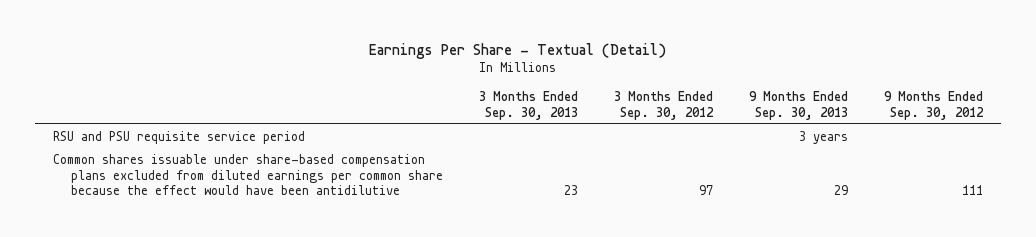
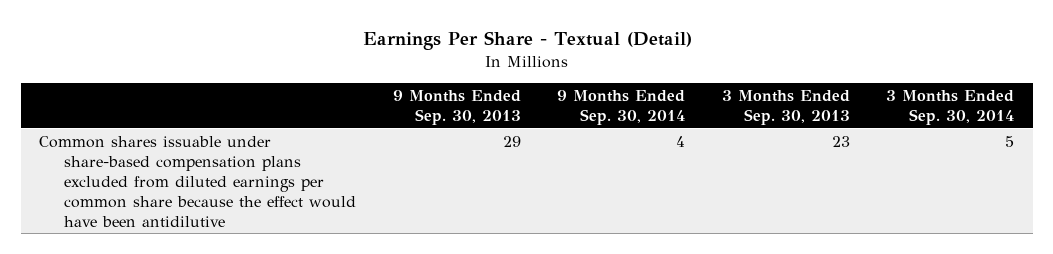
- | 3 Months Ended Sep. 30, 2013 | 3 Months Ended Sep. 30, 2012 | 9 Months Ended Sep. 30, 2013 | 9 Months Ended Sep. 30, 2012
+ | 9 Months Ended Sep. 30, 2013 | 9 Months Ended Sep. 30, 2014 | 3 Months Ended Sep. 30, 2013 | 3 Months Ended Sep. 30, 2014
- RSU and PSU requisite service period | | | 3 years |

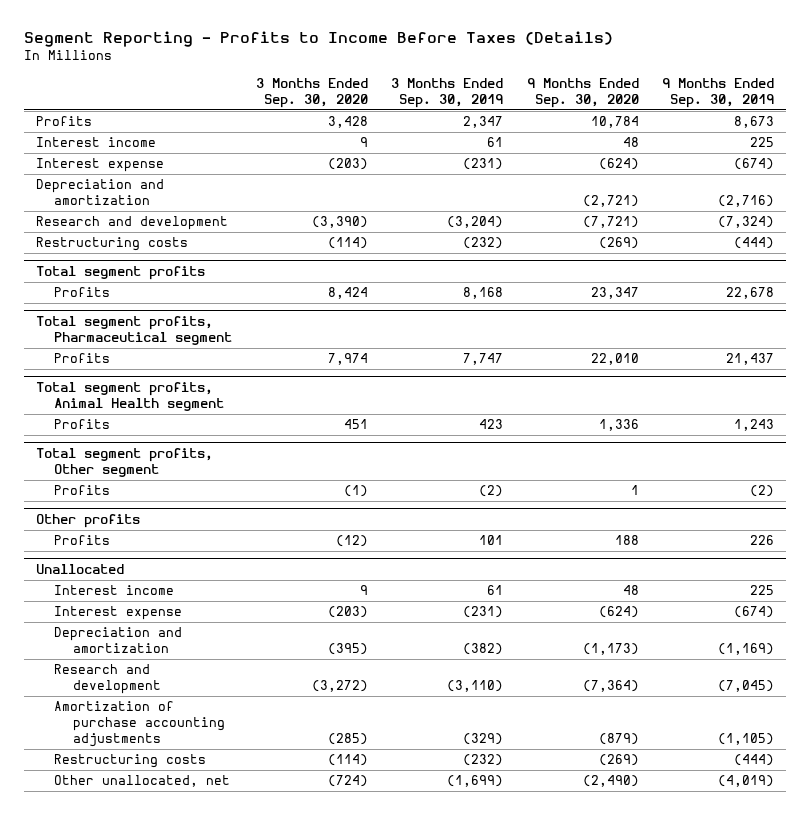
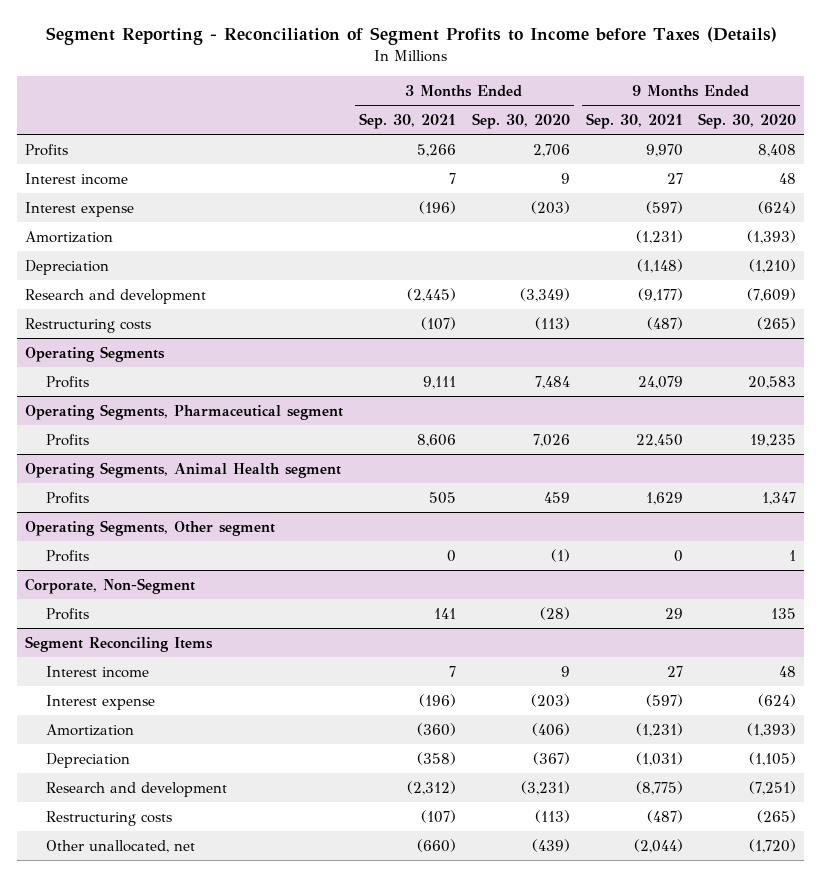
- Segment Reporting - Profits to Income Before Taxes (Details)
+ Segment Reporting - Reconciliation of Segment Profits to Income before Taxes (Details)
- | 3 Months Ended Sep. 30, 2020 | 3 Months Ended Sep. 30, 2019 | 9 Months Ended Sep. 30, 2020 | 9 Months Ended Sep. 30, 2019
+ | 3 Months Ended Sep. 30, 2021 | 3 Months Ended Sep. 30, 2020 | 9 Months Ended Sep. 30, 2021 | 9 Months Ended Sep. 30, 2020
- Profits | 3,428 | 2,347 | 10,784 | 8,673
+ Profits | 5,266 | 2,706 | 9,970 | 8,408
- Depreciation and amortization | | | (2,721) | (2,716)
- Research and development | (3,390) | (3,204) | (7,721) | (7,324)
- Restructuring costs | (114) | (232) | (269) | (444)
- Total segment profits
- Profits | 8,424 | 8,168 | 23,347 | 22,678
- Total segment profits, Pharmaceutical segment
- Profits | 7,974 | 7,747 | 22,010 | 21,437
- Total segment profits, Animal Health segment
- Profits | 451 | 423 | 1,336 | 1,243
- Total segment profits, Other segment
+ Amortization | | | (1,231) | (1,393)
+ Depreciation | | | (1,148) | (1,210)
+ Research and development | (2,445) | (3,349) | (9,177) | (7,609)
+ Restructuring costs | (107) | (113) | (487) | (265)
+ Operating Segments
+ Profits | 9,111 | 7,484 | 24,079 | 20,583
+ Operating Segments, Pharmaceutical segment
+ Profits | 8,606 | 7,026 | 22,450 | 19,235
+ Operating Segments, Animal Health segment
+ Profits | 505 | 459 | 1,629 | 1,347
+ Operating Segments, Other segment
- Other profits
- Profits | (12) | 101 | 188 | 226
- Unallocated
+ Corporate, Non-Segment
+ Profits | 141 | (28) | 29 | 135
+ Segment Reconciling Items
- Depreciation and amortization | (395) | (382) | (1,173) | (1,169)
- Research and development | (3,272) | (3,110) | (7,364) | (7,045)
- Amortization of purchase accounting adjustments | (285) | (329) | (879) | (1,105)
- Restructuring costs | (114) | (232) | (269) | (444)
- Other unallocated, net | (724) | (1,699) | (2,490) | (4,019)
+ Amortization | (360) | (406) | (1,231) | (1,393)
+ Depreciation | (358) | (367) | (1,031) | (1,105)
+ Research and development | (2,312) | (3,231) | (8,775) | (7,251)
+ Restructuring costs | (107) | (113) | (487) | (265)
+ Other unallocated, net | (660) | (439) | (2,044) | (1,720)

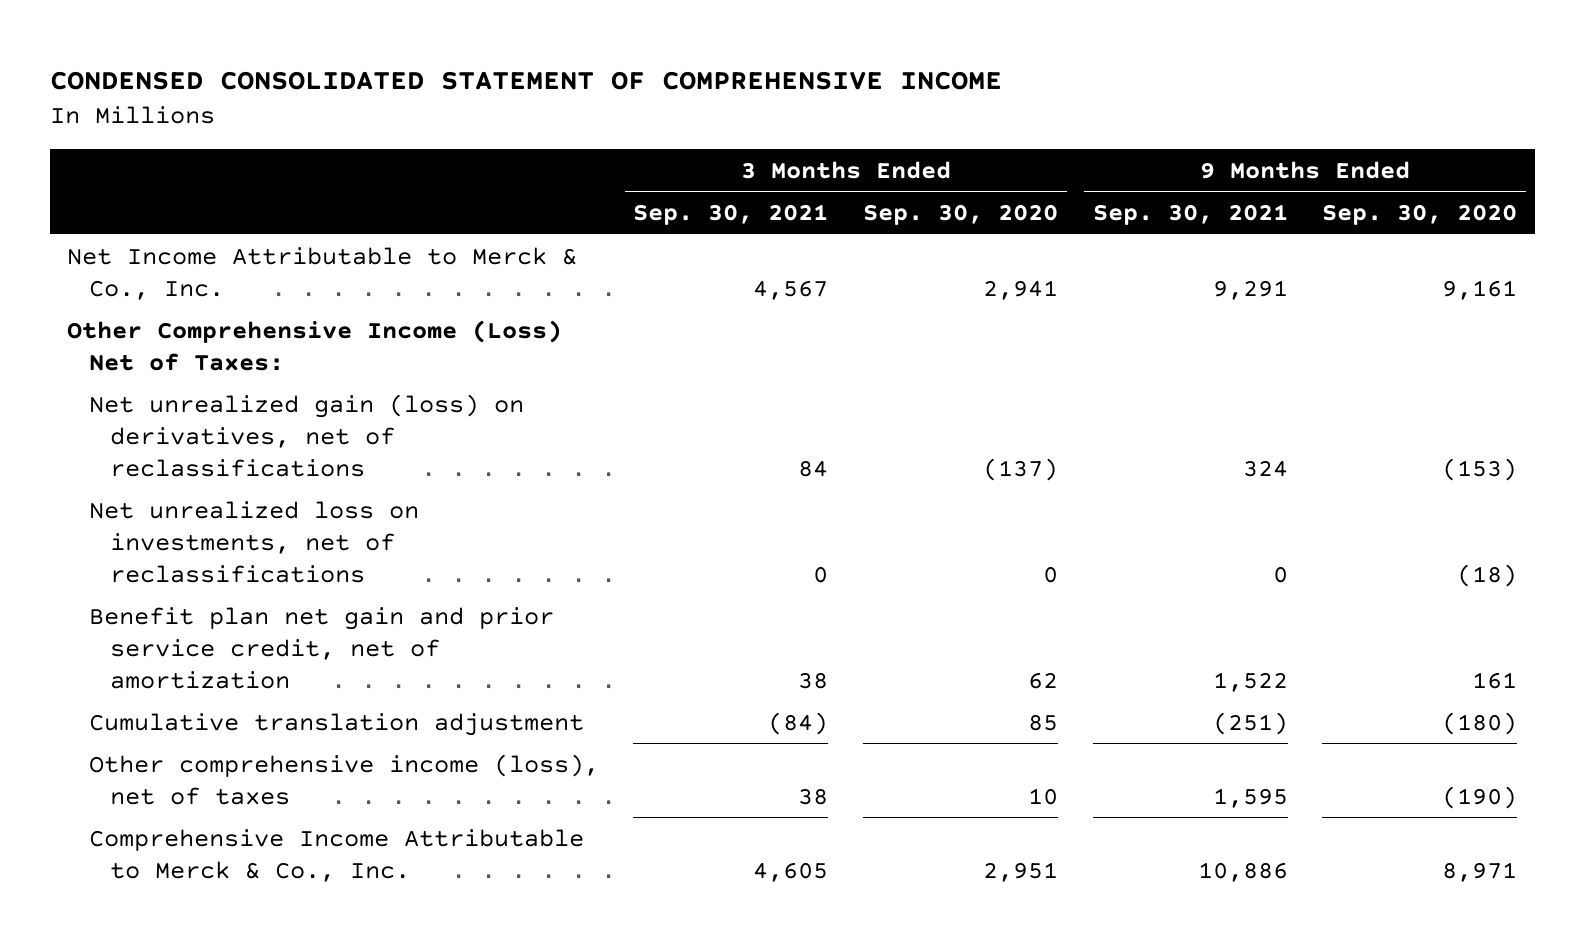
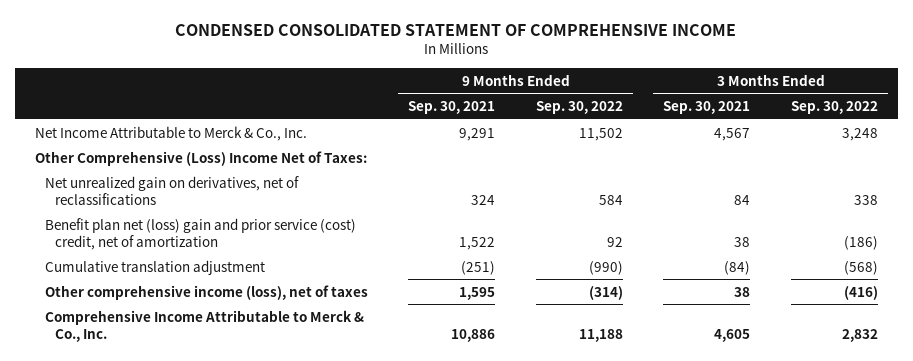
- | 3 Months Ended Sep. 30, 2021 | 3 Months Ended Sep. 30, 2020 | 9 Months Ended Sep. 30, 2021 | 9 Months Ended Sep. 30, 2020
+ | 9 Months Ended Sep. 30, 2021 | 9 Months Ended Sep. 30, 2022 | 3 Months Ended Sep. 30, 2021 | 3 Months Ended Sep. 30, 2022
- Other Comprehensive Income (Loss) Net of Taxes:
- Net unrealized gain (loss) on derivatives, net of reclassifications | 84 | (137) | 324 | (153)
- Net unrealized loss on investments, net of reclassifications | 0 | 0 | 0 | (18)
- Benefit plan net gain and prior service credit, net of amortization | 38 | 62 | 1,522 | 161
+ Other Comprehensive (Loss) Income Net of Taxes:
+ Net unrealized gain on derivatives, net of reclassifications | 324 | 584 | 84 | 338
+ Benefit plan net (loss) gain and prior service (cost) credit, net of amortization | 1,522 | 92 | 38 | (186)

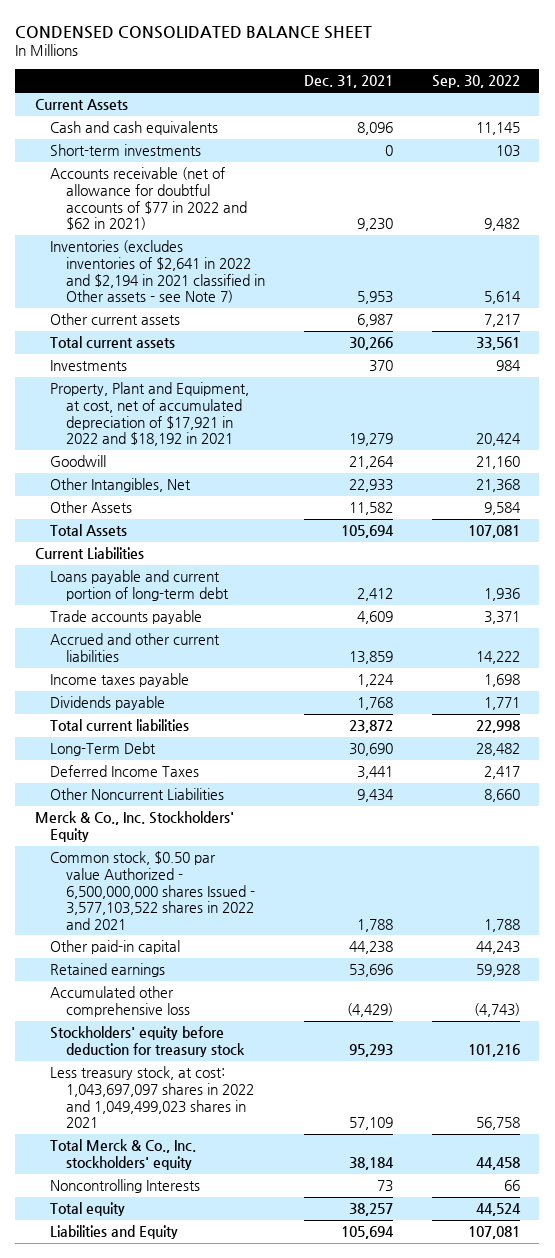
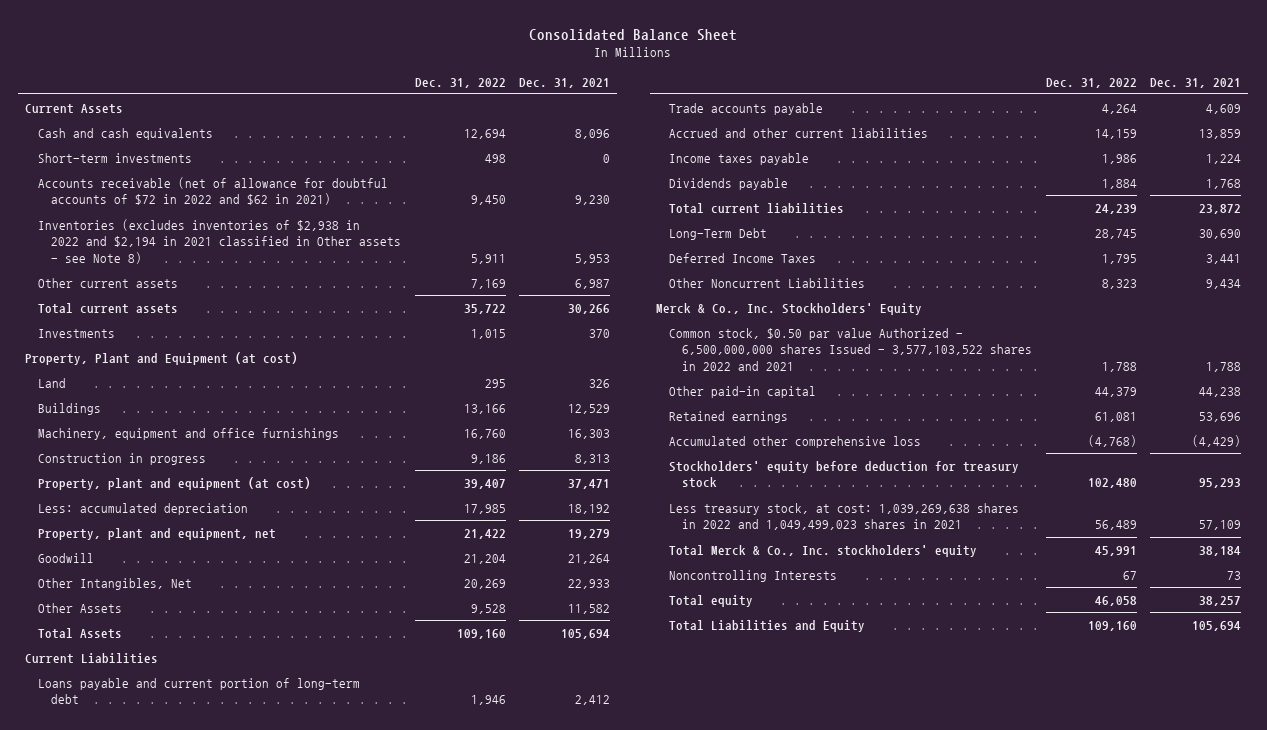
- CONDENSED CONSOLIDATED BALANCE SHEET
+ Consolidated Balance Sheet
- | Dec. 31, 2021 | Sep. 30, 2022
+ | Dec. 31, 2022 | Dec. 31, 2021
- Accounts receivable (net of allowance for doubtful accounts of $77 in 2022 and $62 in 2021) | 9,230 | 9,482
- Inventories (excludes inventories of $2,641 in 2022 and $2,194 in 2021 classified in Other assets - see Note 7) | 5,953 | 5,614
+ Accounts receivable (net of allowance for doubtful accounts of $72 in 2022 and $62 in 2021) | 9,450 | 9,230
+ Inventories (excludes inventories of $2,938 in 2022 and $2,194 in 2021 classified in Other assets - see Note 8) | 5,911 | 5,953
- Property, Plant and Equipment, at cost, net of accumulated depreciation of $17,921 in 2022 and $18,192 in 2021 | 19,279 | 20,424
+ Property, Plant and Equipment (at cost)
+ Land | 295 | 326
+ Buildings | 13,166 | 12,529
+ Machinery, equipment and office furnishings | 16,760 | 16,303
+ Construction in progress | 9,186 | 8,313
+ Property, plant and equipment (at cost) | 39,407 | 37,471
+ Less: accumulated depreciation | 17,985 | 18,192
+ Property, plant and equipment, net | 21,422 | 19,279
- Less treasury stock, at cost: 1,043,697,097 shares in 2022 and 1,049,499,023 shares in 2021 | 57,109 | 56,758
+ Less treasury stock, at cost: 1,039,269,638 shares in 2022 and 1,049,499,023 shares in 2021 | 56,489 | 57,109
- Liabilities and Equity | 105,694 | 107,081
+ Total Liabilities and Equity | 109,160 | 105,694

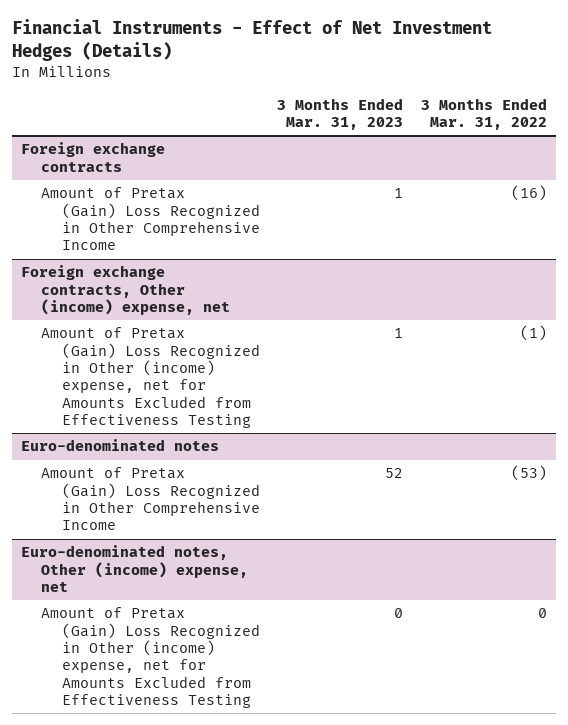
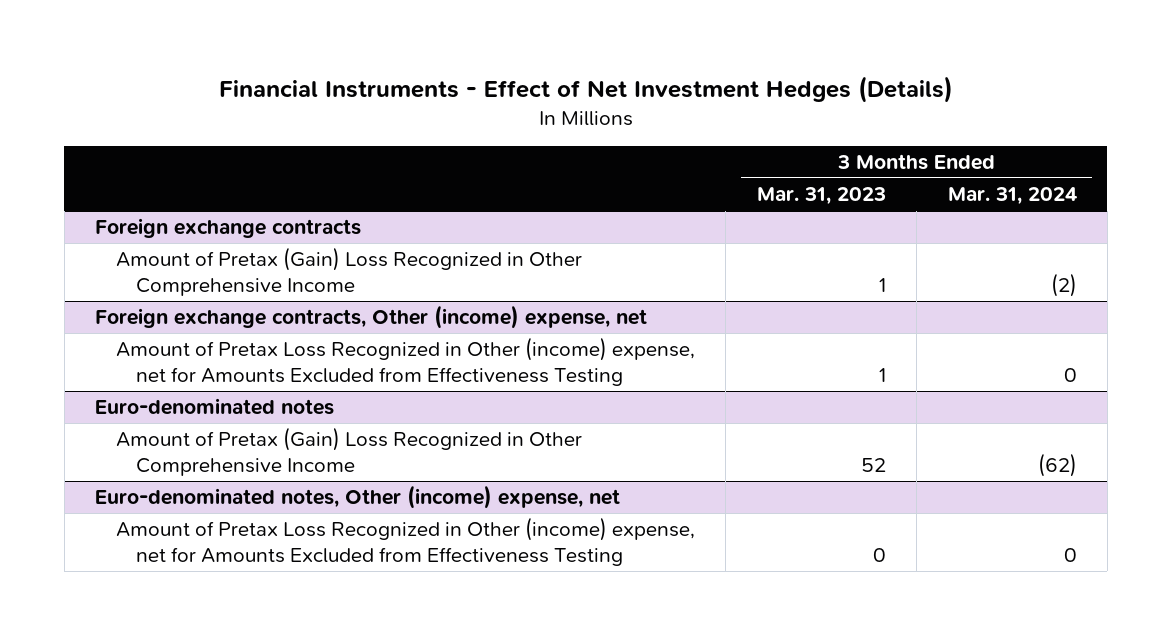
- | 3 Months Ended Mar. 31, 2023 | 3 Months Ended Mar. 31, 2022
+ | 3 Months Ended Mar. 31, 2023 | 3 Months Ended Mar. 31, 2024
@ Foreign exchange contracts, Other (income) expense, net
- Amount of Pretax (Gain) Loss Recognized in Other (income) expense, net for Amounts Excluded from Effectiveness Testing | 1 | (1)
+ Amount of Pretax Loss Recognized in Other (income) expense, net for Amounts Excluded from Effectiveness Testing | 1 | 0
@ Euro-denominated notes, Other (income) expense, net
- Amount of Pretax (Gain) Loss Recognized in Other (income) expense, net for Amounts Excluded from Effectiveness Testing | 0 | 0
+ Amount of Pretax Loss Recognized in Other (income) expense, net for Amounts Excluded from Effectiveness Testing | 0 | 0

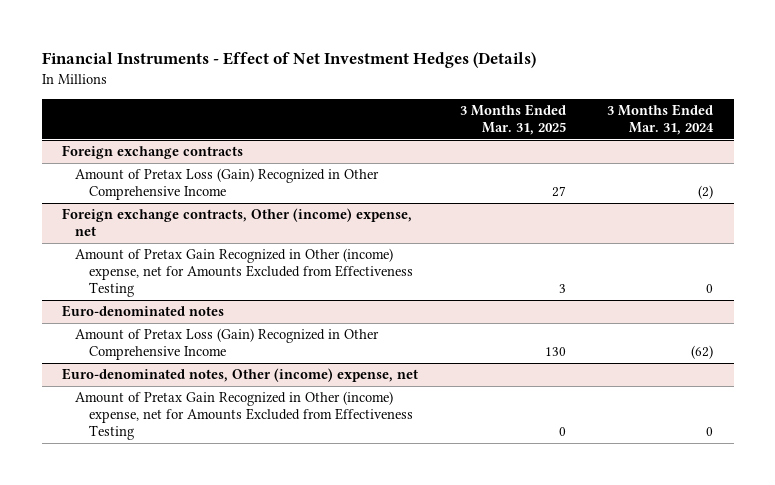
- | 3 Months Ended Mar. 31, 2023 | 3 Months Ended Mar. 31, 2024
+ | 3 Months Ended Mar. 31, 2025 | 3 Months Ended Mar. 31, 2024
@ Foreign exchange contracts
- Amount of Pretax (Gain) Loss Recognized in Other Comprehensive Income | 1 | (2)
+ Amount of Pretax Loss (Gain) Recognized in Other Comprehensive Income | 27 | (2)
@ Foreign exchange contracts, Other (income) expense, net
- Amount of Pretax Loss Recognized in Other (income) expense, net for Amounts Excluded from Effectiveness Testing | 1 | 0
+ Amount of Pretax Gain Recognized in Other (income) expense, net for Amounts Excluded from Effectiveness Testing | 3 | 0
@ Euro-denominated notes
- Amount of Pretax (Gain) Loss Recognized in Other Comprehensive Income | 52 | (62)
+ Amount of Pretax Loss (Gain) Recognized in Other Comprehensive Income | 130 | (62)
@ Euro-denominated notes, Other (income) expense, net
- Amount of Pretax Loss Recognized in Other (income) expense, net for Amounts Excluded from Effectiveness Testing | 0 | 0
+ Amount of Pretax Gain Recognized in Other (income) expense, net for Amounts Excluded from Effectiveness Testing | 0 | 0

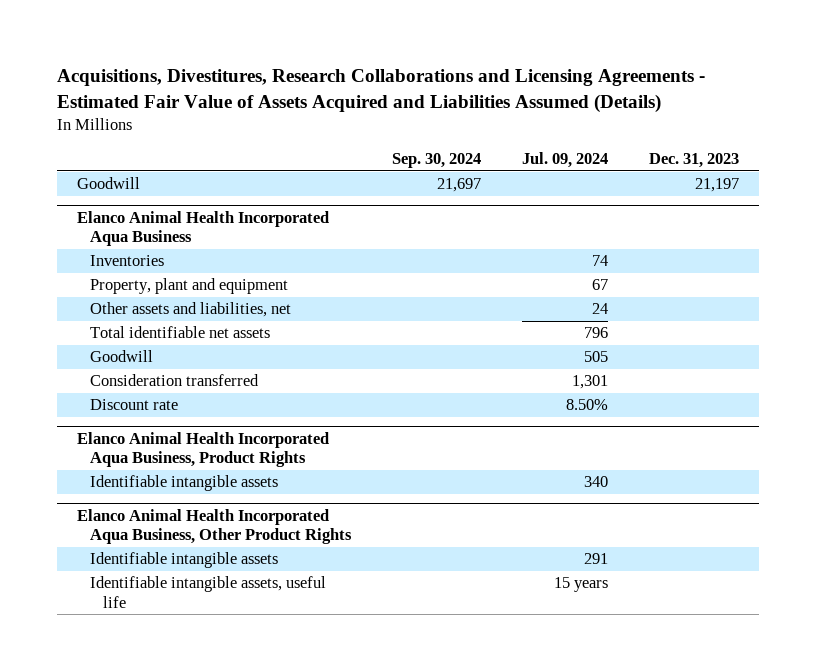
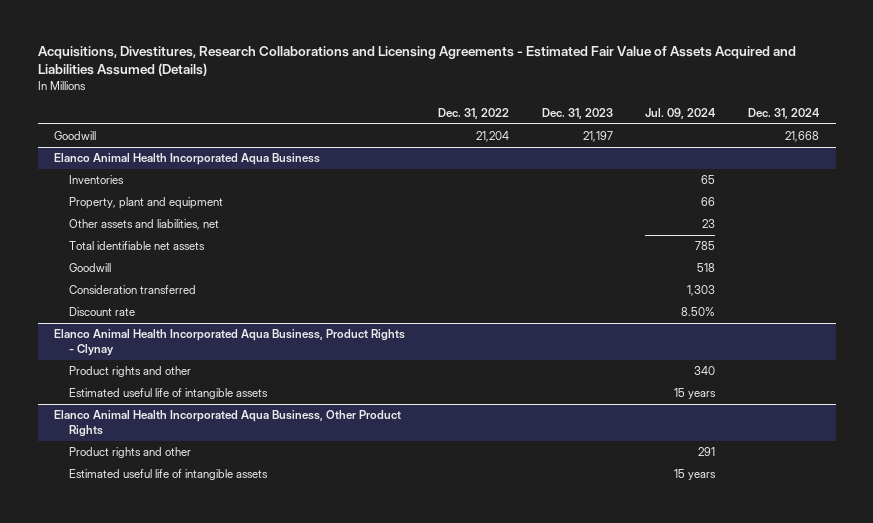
- | Sep. 30, 2024 | Jul. 09, 2024 | Dec. 31, 2023
+ | Dec. 31, 2022 | Dec. 31, 2023 | Jul. 09, 2024 | Dec. 31, 2024
@ Elanco Animal Health Incorporated Aqua Business
- Inventories | | 74 |
- Property, plant and equipment | | 67 |
- Other assets and liabilities, net | | 24 |
- Total identifiable net assets | | 796 |
- Goodwill | | 505 |
- Consideration transferred | | 1,301 |
+ Inventories | | | 65 |
+ Property, plant and equipment | | | 66 |
+ Other assets and liabilities, net | | | 23 |
+ Total identifiable net assets | | | 785 |
+ Goodwill | | | 518 |
+ Consideration transferred | | | 1,303 |
- Elanco Animal Health Incorporated Aqua Business, Product Rights
- Identifiable intangible assets | | 340 |
+ Elanco Animal Health Incorporated Aqua Business, Product Rights - Clynay
+ Product rights and other | | | 340 |
+ Estimated useful life of intangible assets | | | 15 years |
@ Elanco Animal Health Incorporated Aqua Business, Other Product Rights
- Identifiable intangible assets | | 291 |
- Identifiable intangible assets, useful life | | 15 years |
+ Product rights and other | | | 291 |
+ Estimated useful life of intangible assets | | | 15 years |

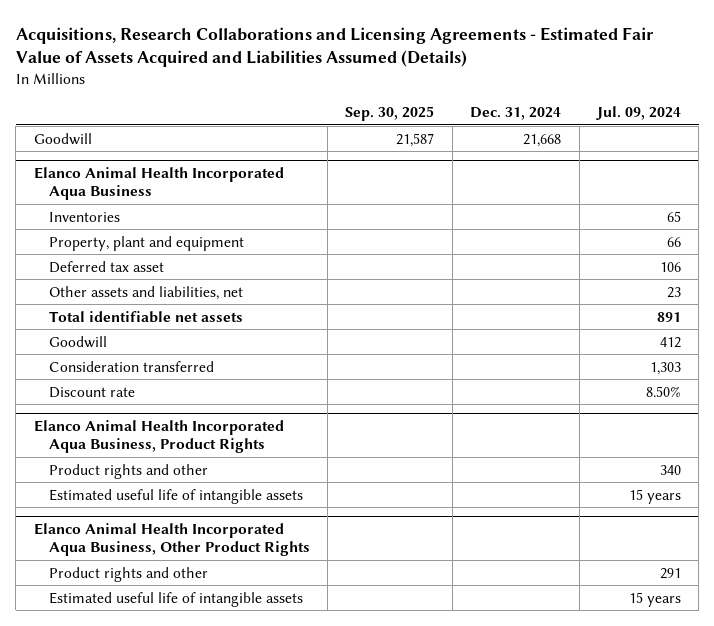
- Acquisitions, Divestitures, Research Collaborations and Licensing Agreements - Estimated Fair Value of Assets Acquired and Liabilities Assumed (Details)
+ Acquisitions, Research Collaborations and Licensing Agreements - Estimated Fair Value of Assets Acquired and Liabilities Assumed (Details)
- | Dec. 31, 2022 | Dec. 31, 2023 | Jul. 09, 2024 | Dec. 31, 2024
+ | Sep. 30, 2025 | Dec. 31, 2024 | Jul. 09, 2024
@ Elanco Animal Health Incorporated Aqua Business
+ Deferred tax asset | | | 106
- Total identifiable net assets | | | 785 |
- Goodwill | | | 518 |
+ Total identifiable net assets | | | 891
+ Goodwill | | | 412
- Elanco Animal Health Incorporated Aqua Business, Product Rights - Clynay
+ Elanco Animal Health Incorporated Aqua Business, Product Rights

